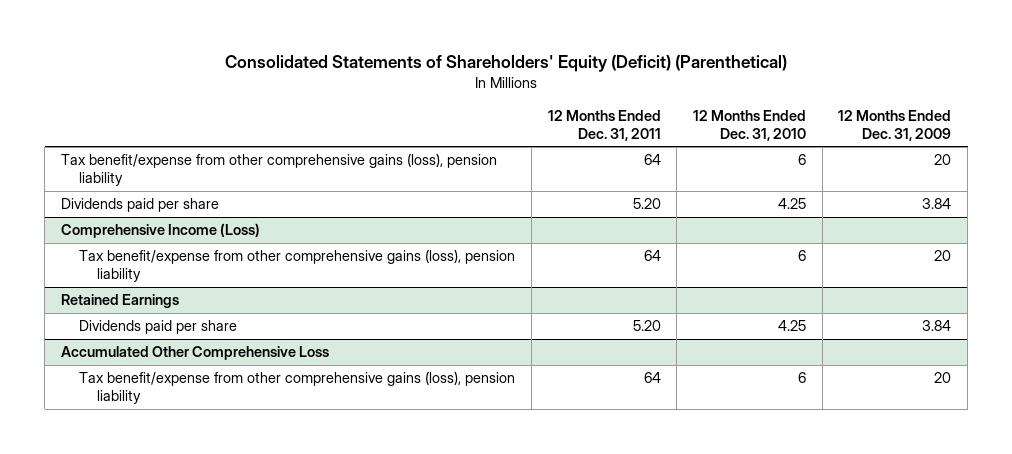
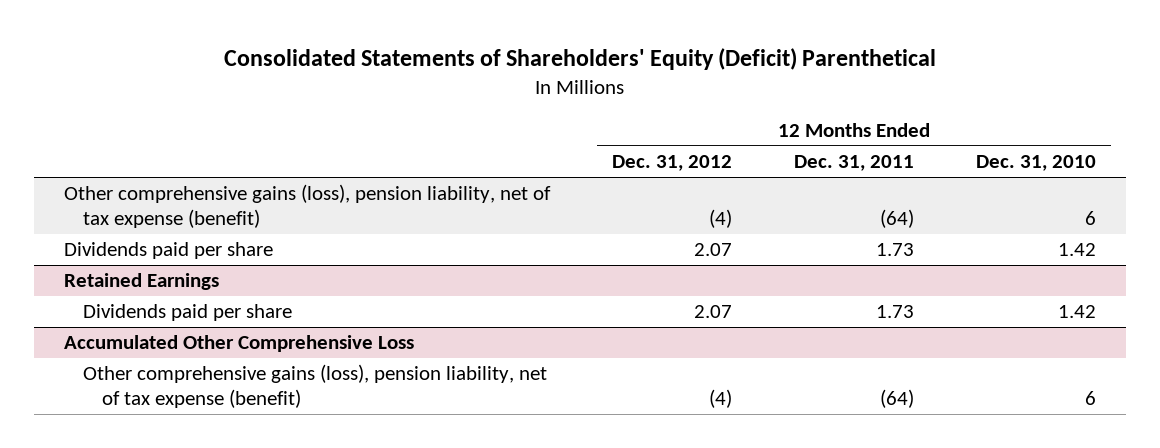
- Consolidated Statements of Shareholders' Equity (Deficit) (Parenthetical)
+ Consolidated Statements of Shareholders' Equity (Deficit) Parenthetical
- | 12 Months Ended Dec. 31, 2011 | 12 Months Ended Dec. 31, 2010 | 12 Months Ended Dec. 31, 2009
+ | 12 Months Ended Dec. 31, 2012 | 12 Months Ended Dec. 31, 2011 | 12 Months Ended Dec. 31, 2010
- Tax benefit/expense from other comprehensive gains (loss), pension liability | 64 | 6 | 20
- Dividends paid per share | 5.20 | 4.25 | 3.84
- Comprehensive Income (Loss)
- Tax benefit/expense from other comprehensive gains (loss), pension liability | 64 | 6 | 20
+ Other comprehensive gains (loss), pension liability, net of tax expense (benefit) | (4) | (64) | 6
+ Dividends paid per share | 2.07 | 1.73 | 1.42
@ Retained Earnings
- Dividends paid per share | 5.20 | 4.25 | 3.84
+ Dividends paid per share | 2.07 | 1.73 | 1.42
@ Accumulated Other Comprehensive Loss
- Tax benefit/expense from other comprehensive gains (loss), pension liability | 64 | 6 | 20
+ Other comprehensive gains (loss), pension liability, net of tax expense (benefit) | (4) | (64) | 6

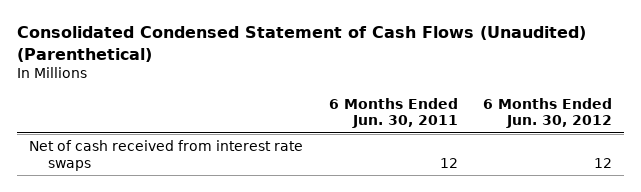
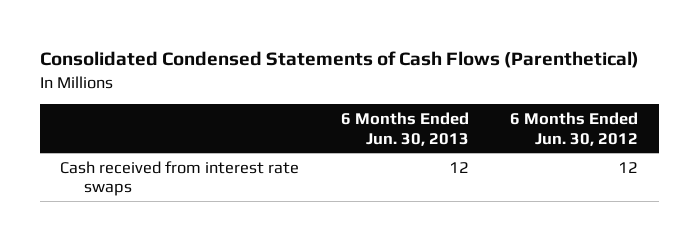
- Consolidated Condensed Statement of Cash Flows (Unaudited) (Parenthetical)
+ Consolidated Condensed Statements of Cash Flows (Parenthetical)
- | 6 Months Ended Jun. 30, 2011 | 6 Months Ended Jun. 30, 2012
+ | 6 Months Ended Jun. 30, 2013 | 6 Months Ended Jun. 30, 2012
- Net of cash received from interest rate swaps | 12 | 12
+ Cash received from interest rate swaps | 12 | 12

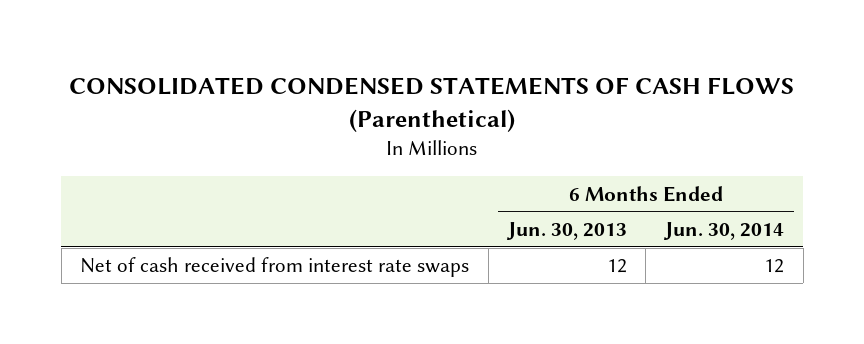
- Consolidated Condensed Statements of Cash Flows (Parenthetical)
+ CONSOLIDATED CONDENSED STATEMENTS OF CASH FLOWS (Parenthetical)
- | 6 Months Ended Jun. 30, 2013 | 6 Months Ended Jun. 30, 2012
+ | 6 Months Ended Jun. 30, 2013 | 6 Months Ended Jun. 30, 2014
- Cash received from interest rate swaps | 12 | 12
+ Net of cash received from interest rate swaps | 12 | 12

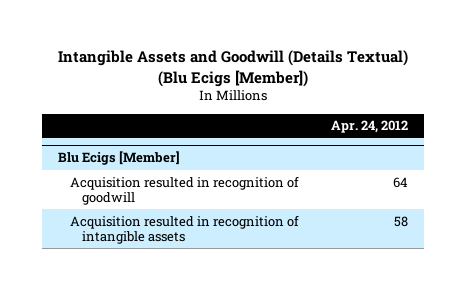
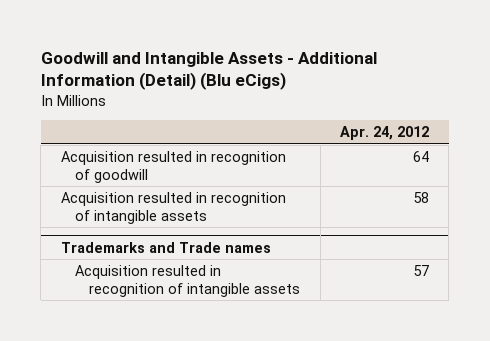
- Intangible Assets and Goodwill (Details Textual) (Blu Ecigs [Member])
+ Goodwill and Intangible Assets - Additional Information (Detail) (Blu eCigs)
- Blu Ecigs [Member]
+ Trademarks and Trade names
+ Acquisition resulted in recognition of intangible assets | 57

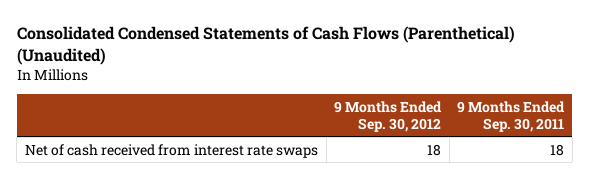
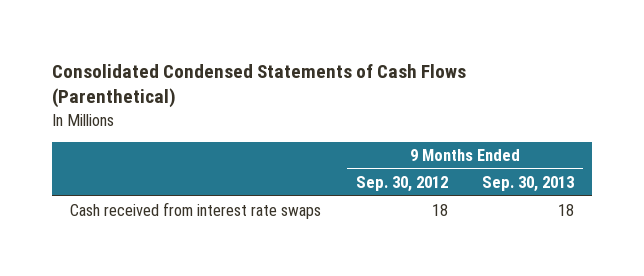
- Consolidated Condensed Statements of Cash Flows (Parenthetical) (Unaudited)
+ Consolidated Condensed Statements of Cash Flows (Parenthetical)
- | 9 Months Ended Sep. 30, 2012 | 9 Months Ended Sep. 30, 2011
+ | 9 Months Ended Sep. 30, 2012 | 9 Months Ended Sep. 30, 2013
- Net of cash received from interest rate swaps | 18 | 18
+ Cash received from interest rate swaps | 18 | 18

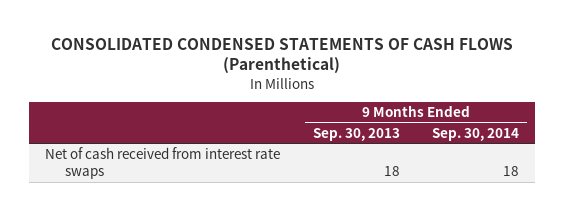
- Consolidated Condensed Statements of Cash Flows (Parenthetical)
+ CONSOLIDATED CONDENSED STATEMENTS OF CASH FLOWS (Parenthetical)
- | 9 Months Ended Sep. 30, 2012 | 9 Months Ended Sep. 30, 2013
+ | 9 Months Ended Sep. 30, 2013 | 9 Months Ended Sep. 30, 2014
- Cash received from interest rate swaps | 18 | 18
+ Net of cash received from interest rate swaps | 18 | 18

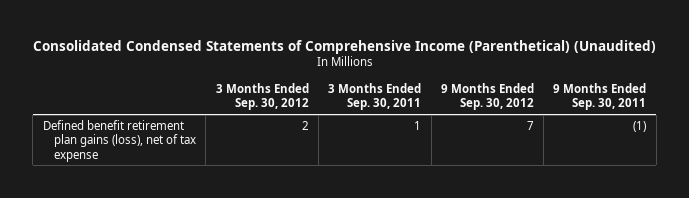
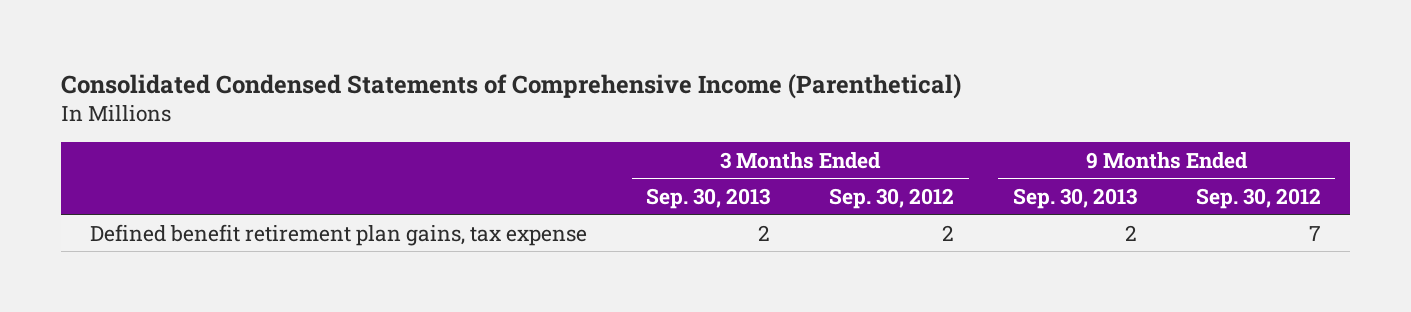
- Consolidated Condensed Statements of Comprehensive Income (Parenthetical) (Unaudited)
+ Consolidated Condensed Statements of Comprehensive Income (Parenthetical)
- | 3 Months Ended Sep. 30, 2012 | 3 Months Ended Sep. 30, 2011 | 9 Months Ended Sep. 30, 2012 | 9 Months Ended Sep. 30, 2011
+ | 3 Months Ended Sep. 30, 2013 | 3 Months Ended Sep. 30, 2012 | 9 Months Ended Sep. 30, 2013 | 9 Months Ended Sep. 30, 2012
- Defined benefit retirement plan gains (loss), net of tax expense | 2 | 1 | 7 | (1)
+ Defined benefit retirement plan gains, tax expense | 2 | 2 | 2 | 7

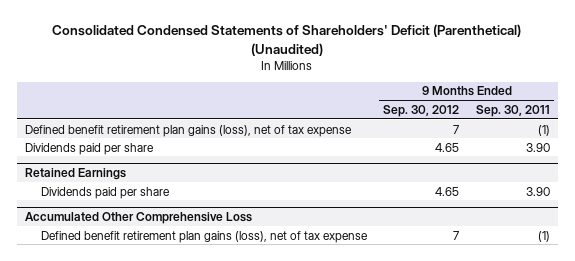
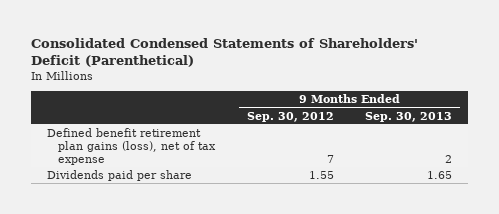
- Consolidated Condensed Statements of Shareholders' Deficit (Parenthetical) (Unaudited)
+ Consolidated Condensed Statements of Shareholders' Deficit (Parenthetical)
- | 9 Months Ended Sep. 30, 2012 | 9 Months Ended Sep. 30, 2011
+ | 9 Months Ended Sep. 30, 2012 | 9 Months Ended Sep. 30, 2013
- Dividends paid per share | 4.65 | 3.90
- Retained Earnings
- Dividends paid per share | 4.65 | 3.90
- Accumulated Other Comprehensive Loss
- Defined benefit retirement plan gains (loss), net of tax expense | 7 | (1)
+ Dividends paid per share | 1.55 | 1.65

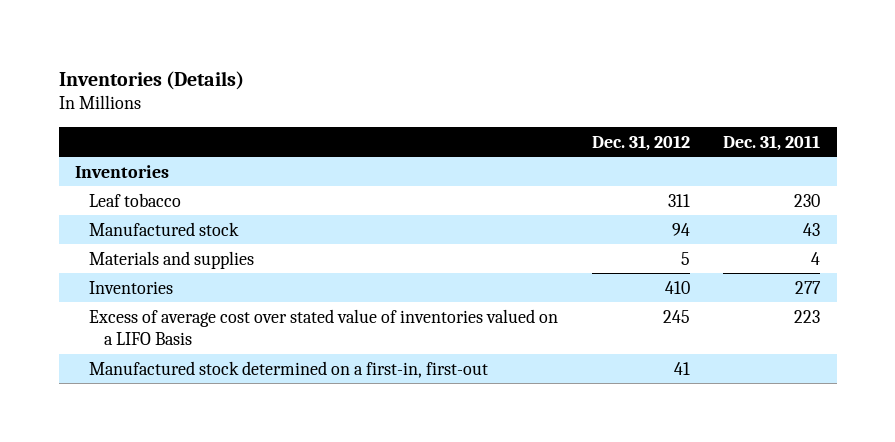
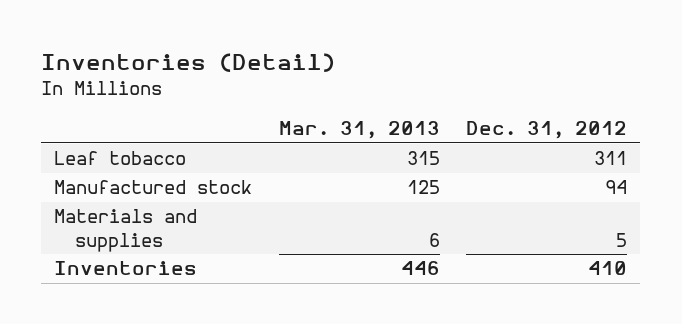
- Inventories (Details)
+ Inventories (Detail)
- | Dec. 31, 2012 | Dec. 31, 2011
+ | Mar. 31, 2013 | Dec. 31, 2012
- Inventories
- Excess of average cost over stated value of inventories valued on a LIFO Basis | 245 | 223
- Manufactured stock determined on a first-in, first-out | 41 |

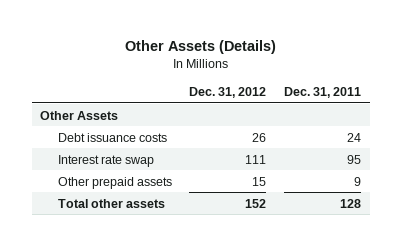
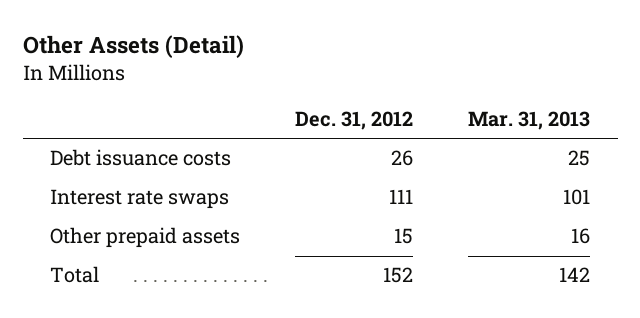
- Other Assets (Details)
+ Other Assets (Detail)
- | Dec. 31, 2012 | Dec. 31, 2011
+ | Dec. 31, 2012 | Mar. 31, 2013
- Other Assets
- Interest rate swap | 111 | 95
+ Interest rate swaps | 111 | 101
- Total other assets | 152 | 128
+ Total | 152 | 142

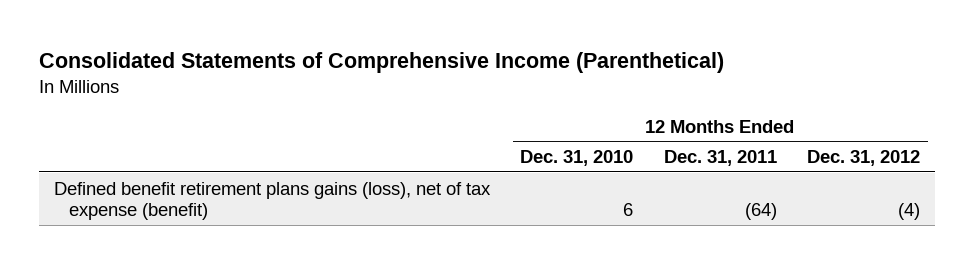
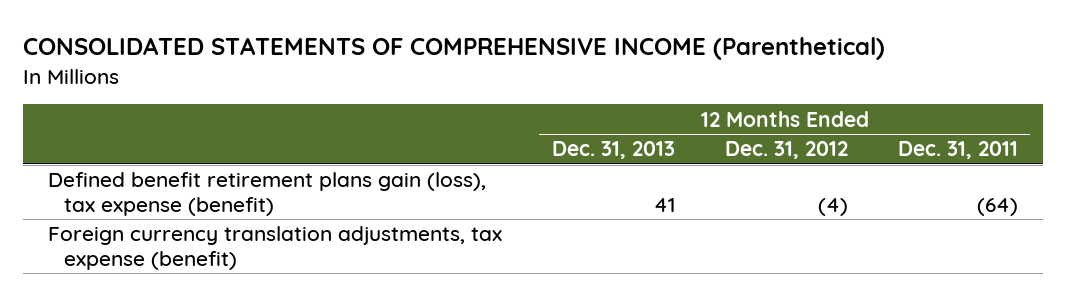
- Consolidated Statements of Comprehensive Income (Parenthetical)
+ CONSOLIDATED STATEMENTS OF COMPREHENSIVE INCOME (Parenthetical)
- | 12 Months Ended Dec. 31, 2010 | 12 Months Ended Dec. 31, 2011 | 12 Months Ended Dec. 31, 2012
+ | 12 Months Ended Dec. 31, 2013 | 12 Months Ended Dec. 31, 2012 | 12 Months Ended Dec. 31, 2011
- Defined benefit retirement plans gains (loss), net of tax expense (benefit) | 6 | (64) | (4)
+ Defined benefit retirement plans gain (loss), tax expense (benefit) | 41 | (4) | (64)
+ Foreign currency translation adjustments, tax expense (benefit)

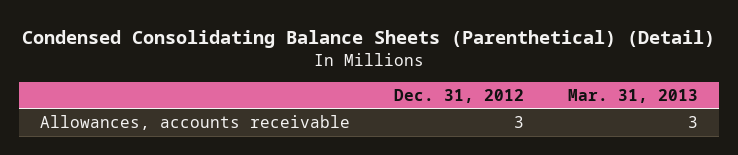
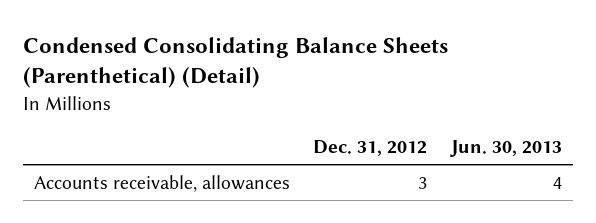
- | Dec. 31, 2012 | Mar. 31, 2013
+ | Dec. 31, 2012 | Jun. 30, 2013
- Allowances, accounts receivable | 3 | 3
+ Accounts receivable, allowances | 3 | 4

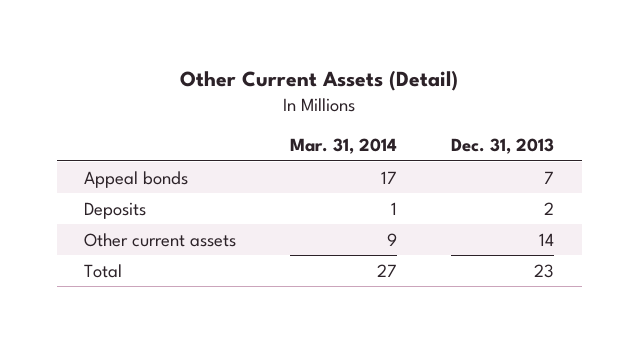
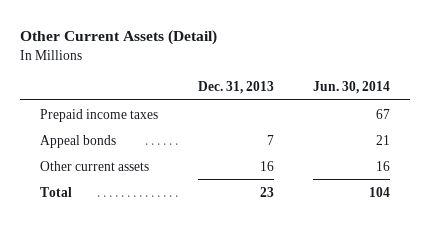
- | Mar. 31, 2014 | Dec. 31, 2013
+ | Dec. 31, 2013 | Jun. 30, 2014
+ Prepaid income taxes | | 67
- Deposits | 1 | 2
- Other current assets | 9 | 14
+ Other current assets | 16 | 16

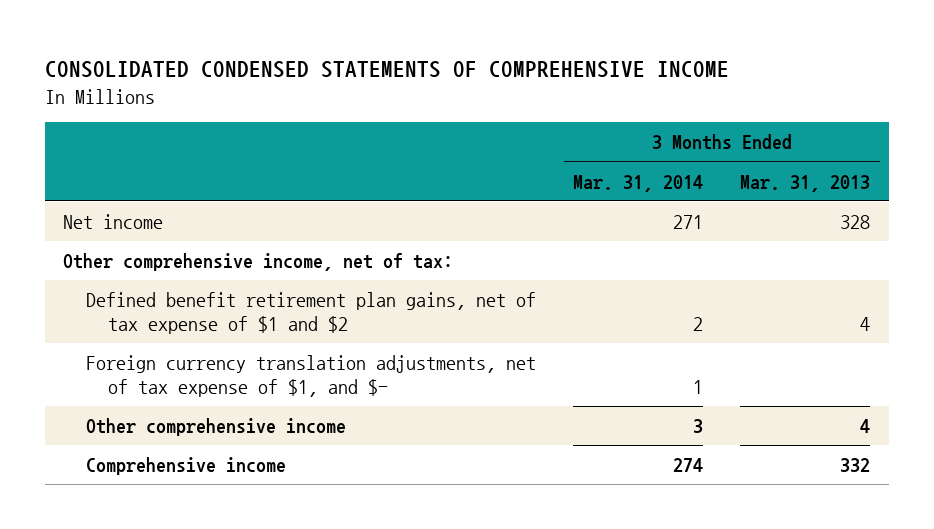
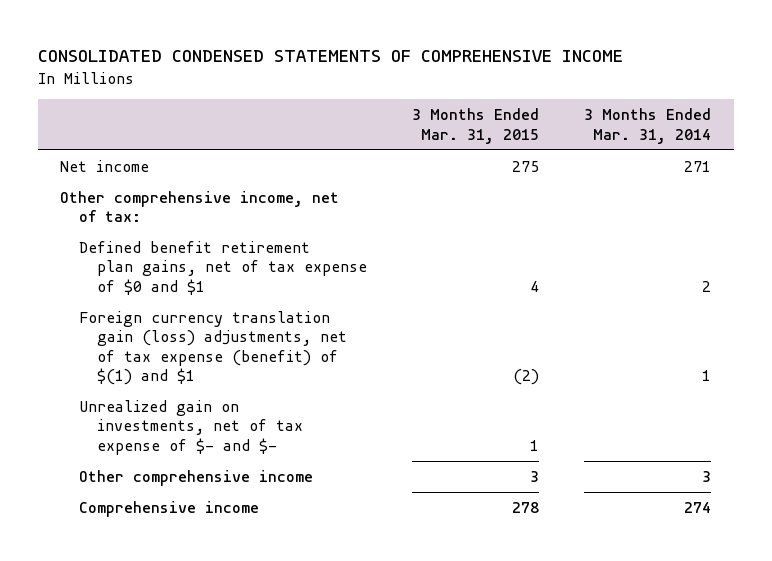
- | 3 Months Ended Mar. 31, 2014 | 3 Months Ended Mar. 31, 2013
+ | 3 Months Ended Mar. 31, 2015 | 3 Months Ended Mar. 31, 2014
- Defined benefit retirement plan gains, net of tax expense of $1 and $2 | 2 | 4
- Foreign currency translation adjustments, net of tax expense of $1, and $- | 1 |
+ Defined benefit retirement plan gains, net of tax expense of $0 and $1 | 4 | 2
+ Foreign currency translation gain (loss) adjustments, net of tax expense (benefit) of $(1) and $1 | (2) | 1
+ Unrealized gain on investments, net of tax expense of $- and $- | 1 |

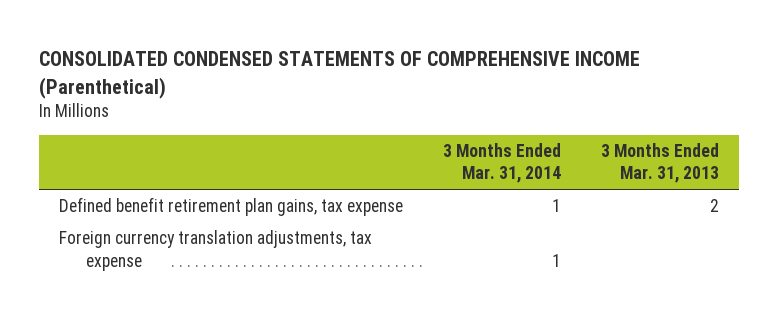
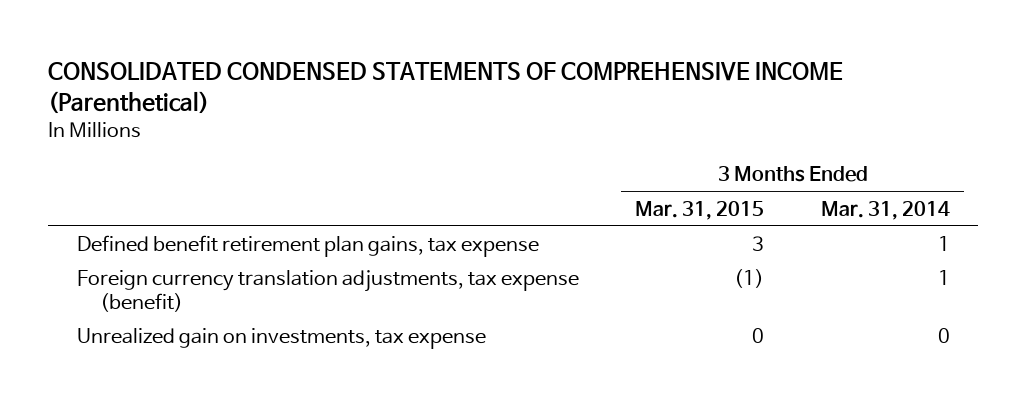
- | 3 Months Ended Mar. 31, 2014 | 3 Months Ended Mar. 31, 2013
+ | 3 Months Ended Mar. 31, 2015 | 3 Months Ended Mar. 31, 2014
- Foreign currency translation adjustments, tax expense | 1 |
+ Foreign currency translation adjustments, tax expense (benefit) | (1) | 1
+ Unrealized gain on investments, tax expense | 0 | 0

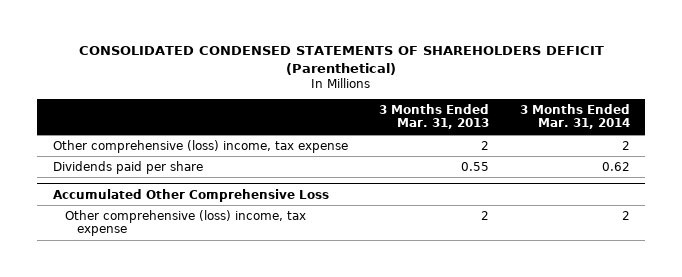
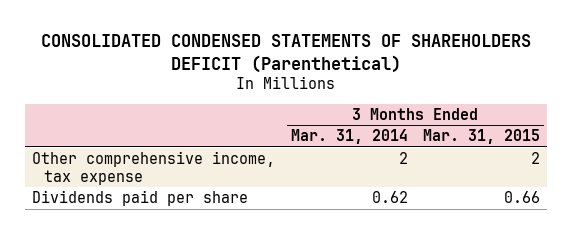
- | 3 Months Ended Mar. 31, 2013 | 3 Months Ended Mar. 31, 2014
+ | 3 Months Ended Mar. 31, 2014 | 3 Months Ended Mar. 31, 2015
- Other comprehensive (loss) income, tax expense | 2 | 2
+ Other comprehensive income, tax expense | 2 | 2
- Accumulated Other Comprehensive Loss
- Other comprehensive (loss) income, tax expense | 2 | 2

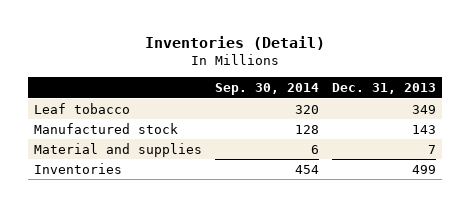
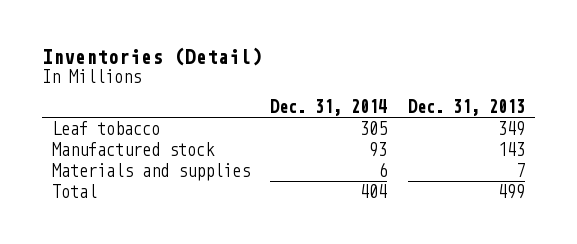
- | Sep. 30, 2014 | Dec. 31, 2013
+ | Dec. 31, 2014 | Dec. 31, 2013
- Material and supplies | 6 | 7
- Inventories | 454 | 499
+ Materials and supplies | 6 | 7
+ Total | 404 | 499

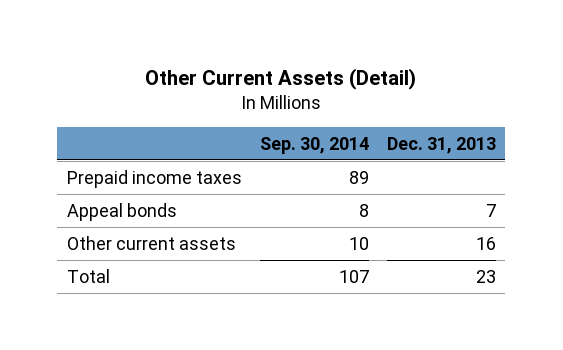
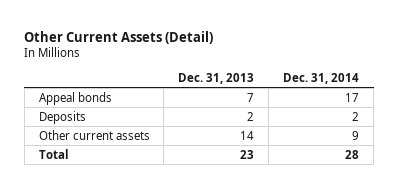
- | Sep. 30, 2014 | Dec. 31, 2013
+ | Dec. 31, 2013 | Dec. 31, 2014
- Prepaid income taxes | 89 |
- Other current assets | 10 | 16
+ Deposits | 2 | 2
+ Other current assets | 14 | 9

